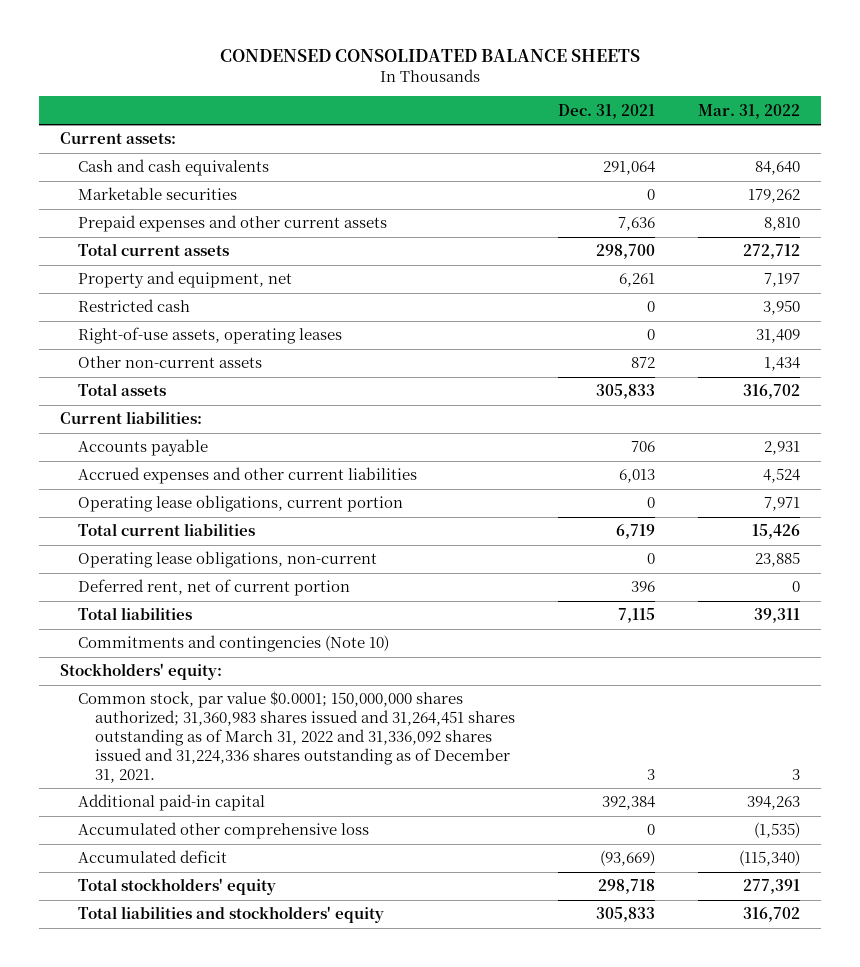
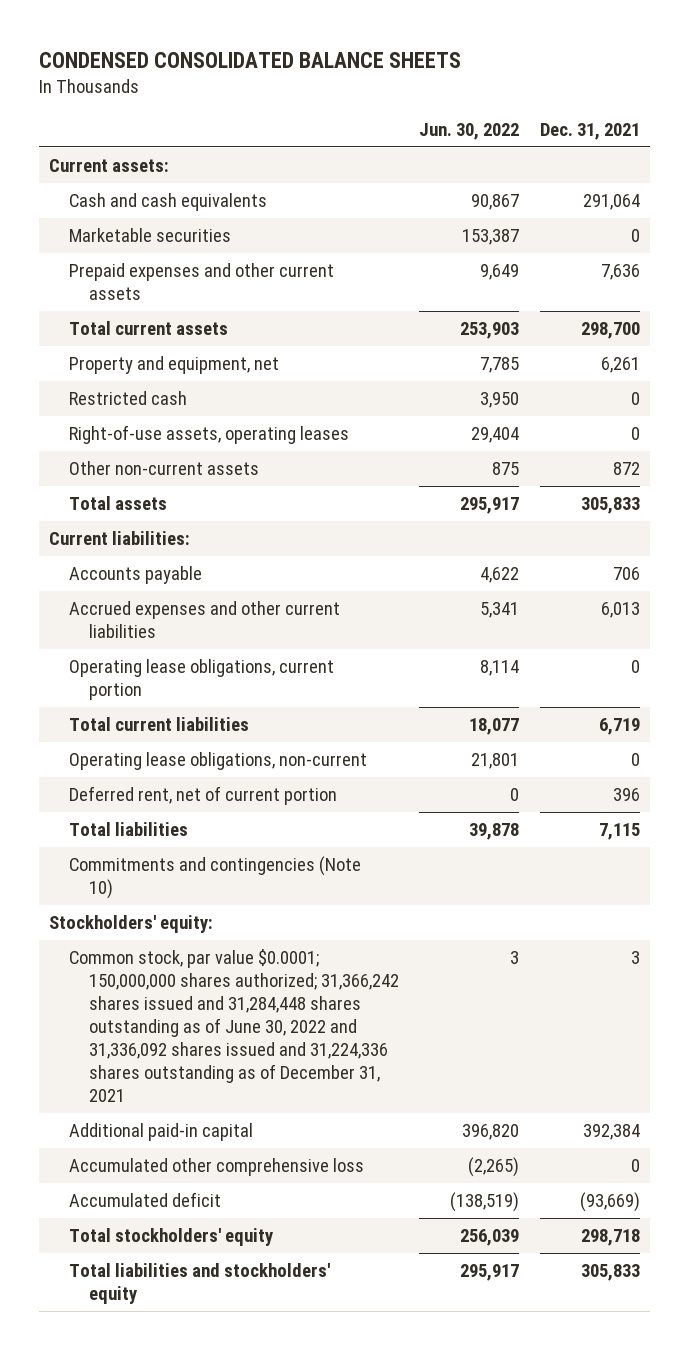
- | Dec. 31, 2021 | Mar. 31, 2022
+ | Jun. 30, 2022 | Dec. 31, 2021
- Common stock, par value $0.0001; 150,000,000 shares authorized; 31,360,983 shares issued and 31,264,451 shares outstanding as of March 31, 2022 and 31,336,092 shares issued and 31,224,336 shares outstanding as of December 31, 2021. | 3 | 3
+ Common stock, par value $0.0001; 150,000,000 shares authorized; 31,366,242 shares issued and 31,284,448 shares outstanding as of June 30, 2022 and 31,336,092 shares issued and 31,224,336 shares outstanding as of December 31, 2021 | 3 | 3

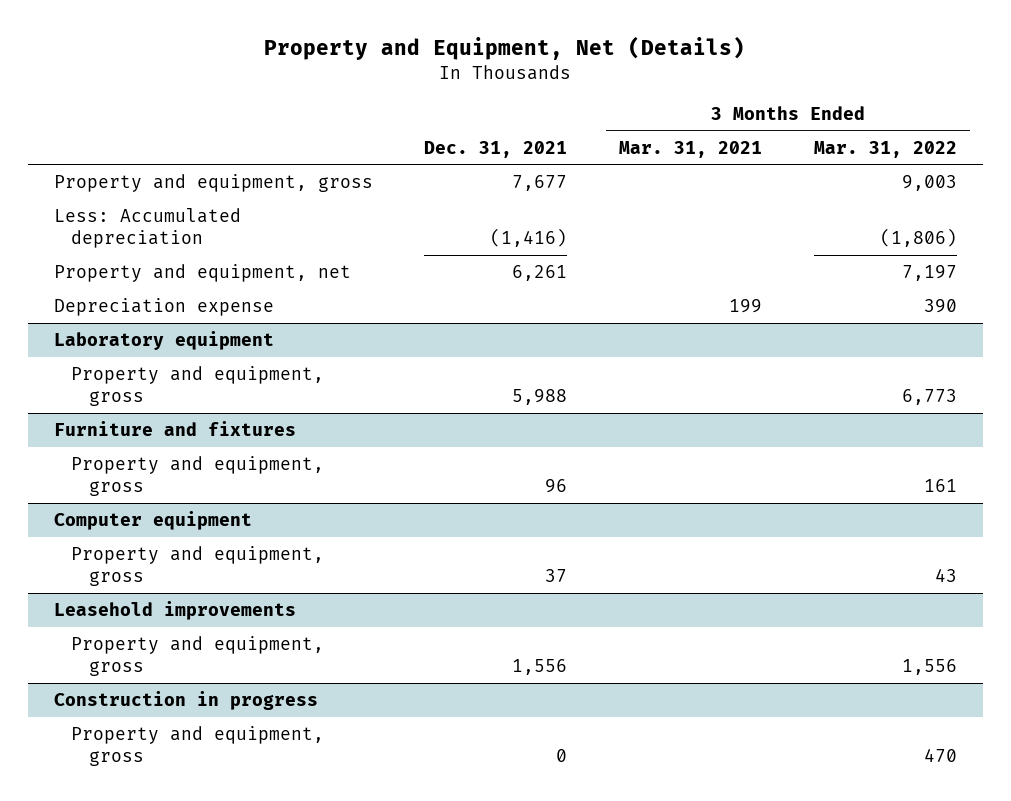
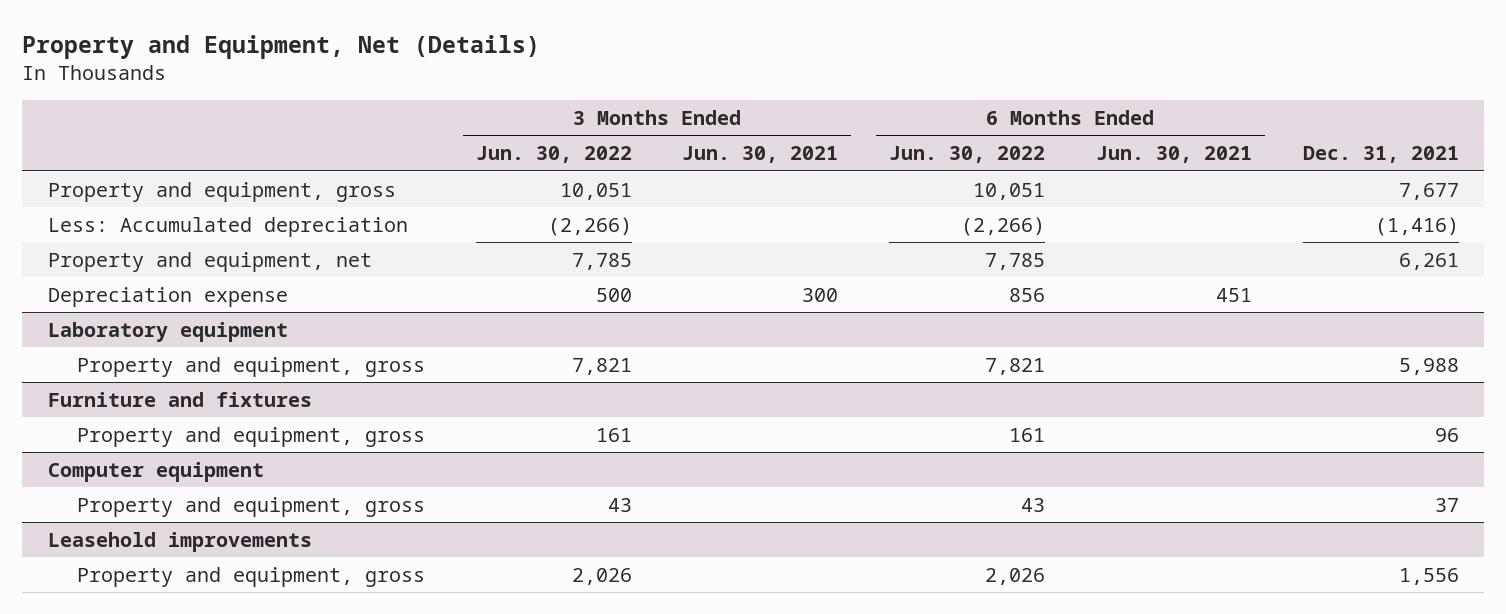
- | Dec. 31, 2021 | 3 Months Ended Mar. 31, 2021 | 3 Months Ended Mar. 31, 2022
+ | 3 Months Ended Jun. 30, 2022 | 3 Months Ended Jun. 30, 2021 | 6 Months Ended Jun. 30, 2022 | 6 Months Ended Jun. 30, 2021 | Dec. 31, 2021
- Construction in progress
- Property and equipment, gross | 0 | | 470

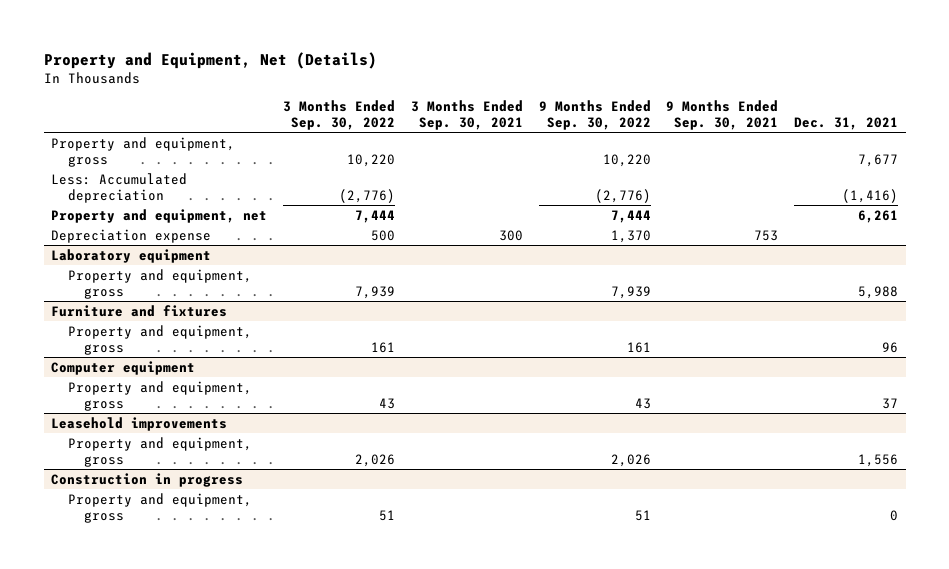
- | 3 Months Ended Jun. 30, 2022 | 3 Months Ended Jun. 30, 2021 | 6 Months Ended Jun. 30, 2022 | 6 Months Ended Jun. 30, 2021 | Dec. 31, 2021
+ | 3 Months Ended Sep. 30, 2022 | 3 Months Ended Sep. 30, 2021 | 9 Months Ended Sep. 30, 2022 | 9 Months Ended Sep. 30, 2021 | Dec. 31, 2021
+ Construction in progress
+ Property and equipment, gross | 51 | | 51 | | 0

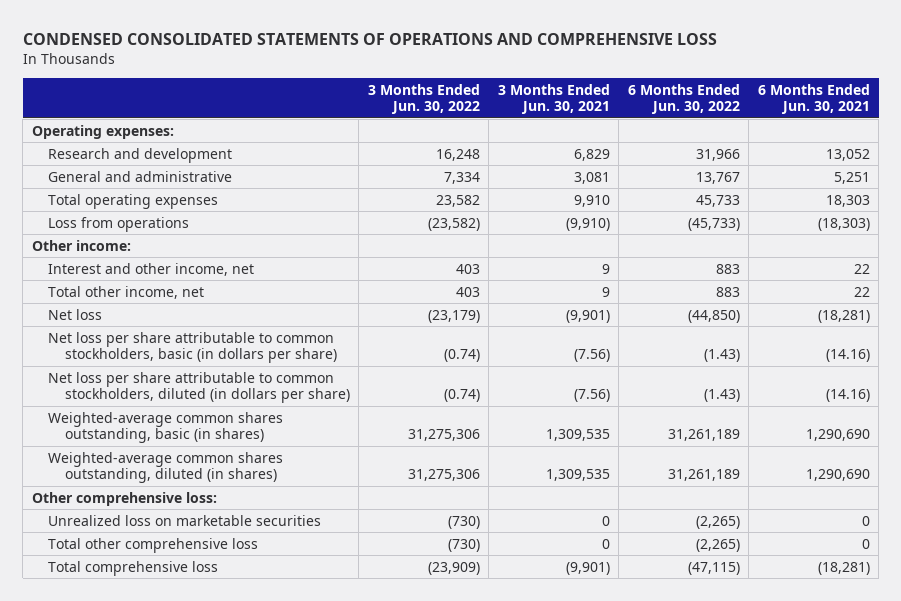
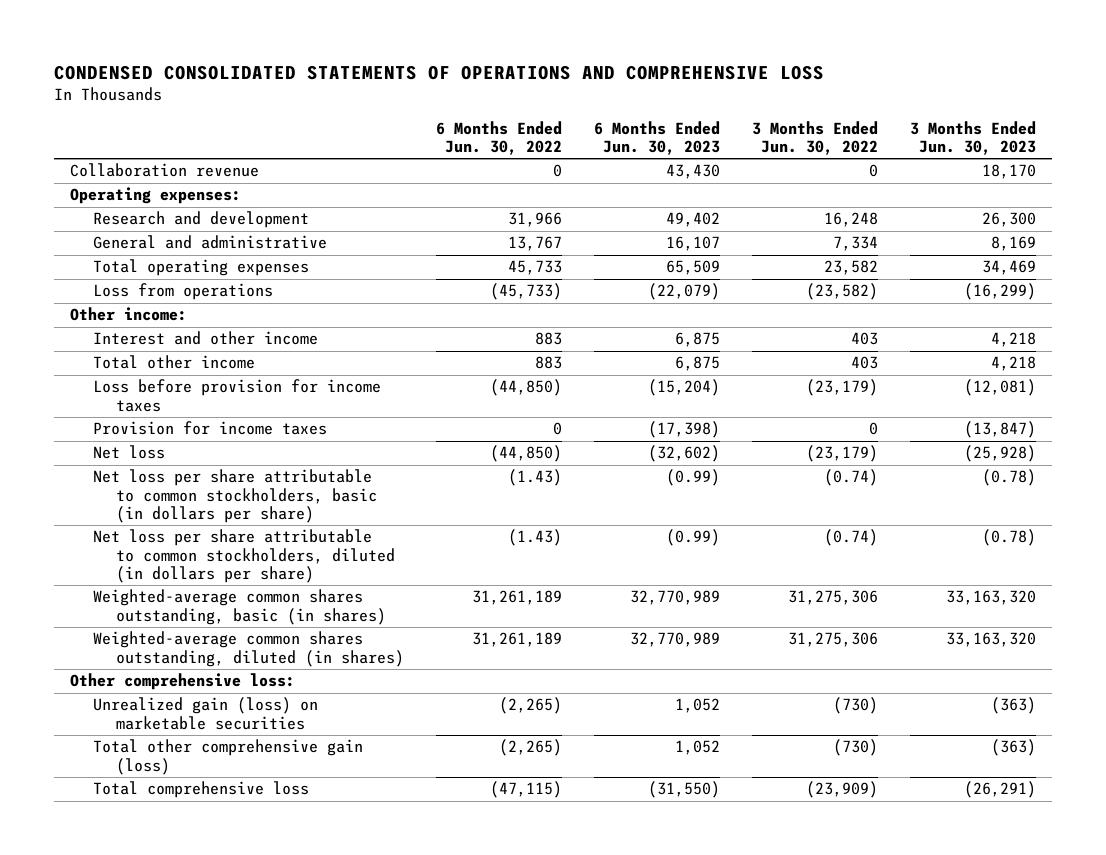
- | 3 Months Ended Jun. 30, 2022 | 3 Months Ended Jun. 30, 2021 | 6 Months Ended Jun. 30, 2022 | 6 Months Ended Jun. 30, 2021
+ | 6 Months Ended Jun. 30, 2022 | 6 Months Ended Jun. 30, 2023 | 3 Months Ended Jun. 30, 2022 | 3 Months Ended Jun. 30, 2023
+ Collaboration revenue | 0 | 43,430 | 0 | 18,170
- Interest and other income, net | 403 | 9 | 883 | 22
- Total other income, net | 403 | 9 | 883 | 22
+ Interest and other income | 883 | 6,875 | 403 | 4,218
+ Total other income | 883 | 6,875 | 403 | 4,218
+ Loss before provision for income taxes | (44,850) | (15,204) | (23,179) | (12,081)
+ Provision for income taxes | 0 | (17,398) | 0 | (13,847)
- Unrealized loss on marketable securities | (730) | 0 | (2,265) | 0
- Total other comprehensive loss | (730) | 0 | (2,265) | 0
+ Unrealized gain (loss) on marketable securities | (2,265) | 1,052 | (730) | (363)
+ Total other comprehensive gain (loss) | (2,265) | 1,052 | (730) | (363)

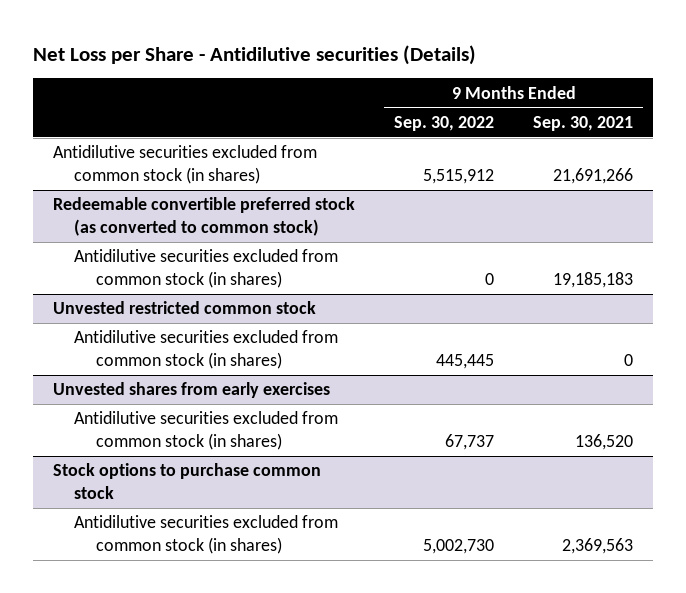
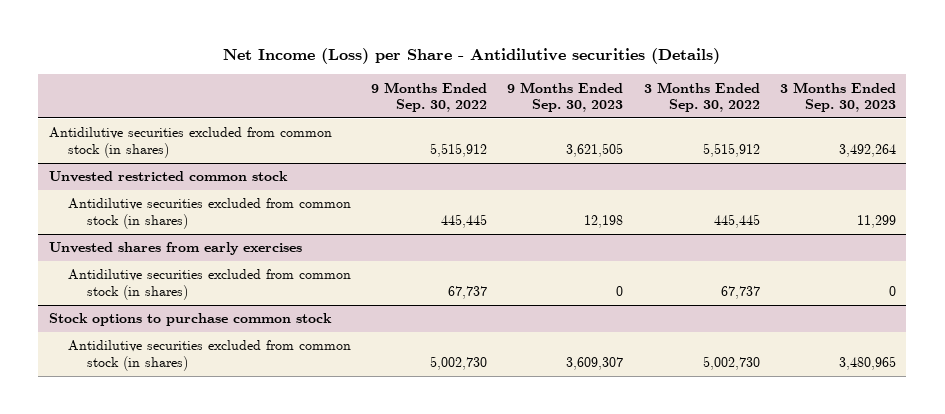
- Net Loss per Share - Antidilutive securities (Details)
+ Net Income (Loss) per Share - Antidilutive securities (Details)
- | 9 Months Ended Sep. 30, 2022 | 9 Months Ended Sep. 30, 2021
+ | 9 Months Ended Sep. 30, 2022 | 9 Months Ended Sep. 30, 2023 | 3 Months Ended Sep. 30, 2022 | 3 Months Ended Sep. 30, 2023
- Redeemable convertible preferred stock (as converted to common stock)
- Antidilutive securities excluded from common stock (in shares) | 0 | 19,185,183

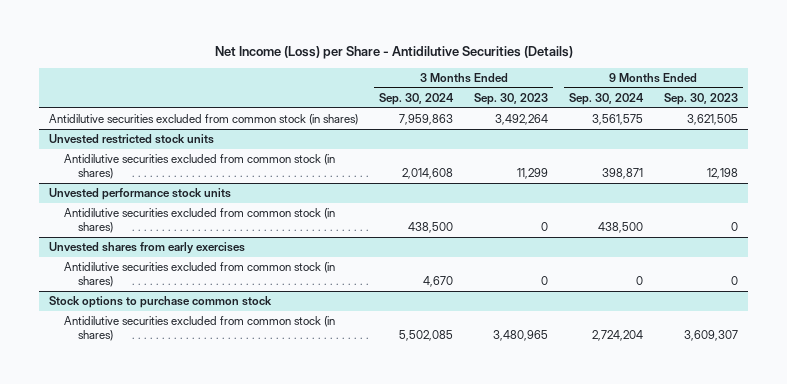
- Net Income (Loss) per Share - Antidilutive securities (Details)
+ Net Income (Loss) per Share - Antidilutive Securities (Details)
- | 9 Months Ended Sep. 30, 2022 | 9 Months Ended Sep. 30, 2023 | 3 Months Ended Sep. 30, 2022 | 3 Months Ended Sep. 30, 2023
+ | 3 Months Ended Sep. 30, 2024 | 3 Months Ended Sep. 30, 2023 | 9 Months Ended Sep. 30, 2024 | 9 Months Ended Sep. 30, 2023
- Unvested restricted common stock
+ Unvested restricted stock units
+ Unvested performance stock units
+ Antidilutive securities excluded from common stock (in shares) | 438,500 | 0 | 438,500 | 0

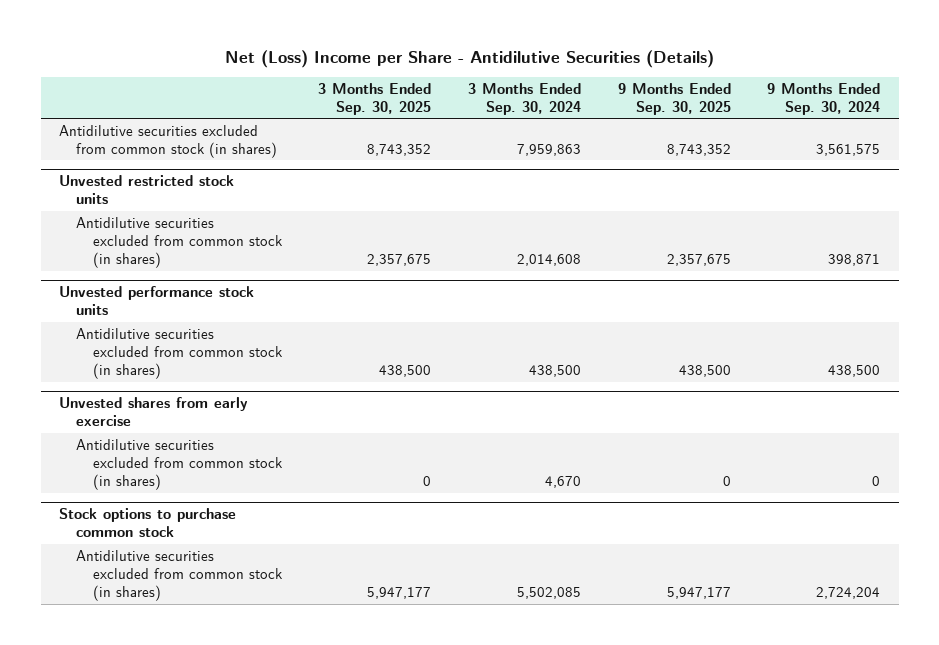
- Net Income (Loss) per Share - Antidilutive Securities (Details)
+ Net (Loss) Income per Share - Antidilutive Securities (Details)
- | 3 Months Ended Sep. 30, 2024 | 3 Months Ended Sep. 30, 2023 | 9 Months Ended Sep. 30, 2024 | 9 Months Ended Sep. 30, 2023
+ | 3 Months Ended Sep. 30, 2025 | 3 Months Ended Sep. 30, 2024 | 9 Months Ended Sep. 30, 2025 | 9 Months Ended Sep. 30, 2024
- Unvested shares from early exercises
+ Unvested shares from early exercise

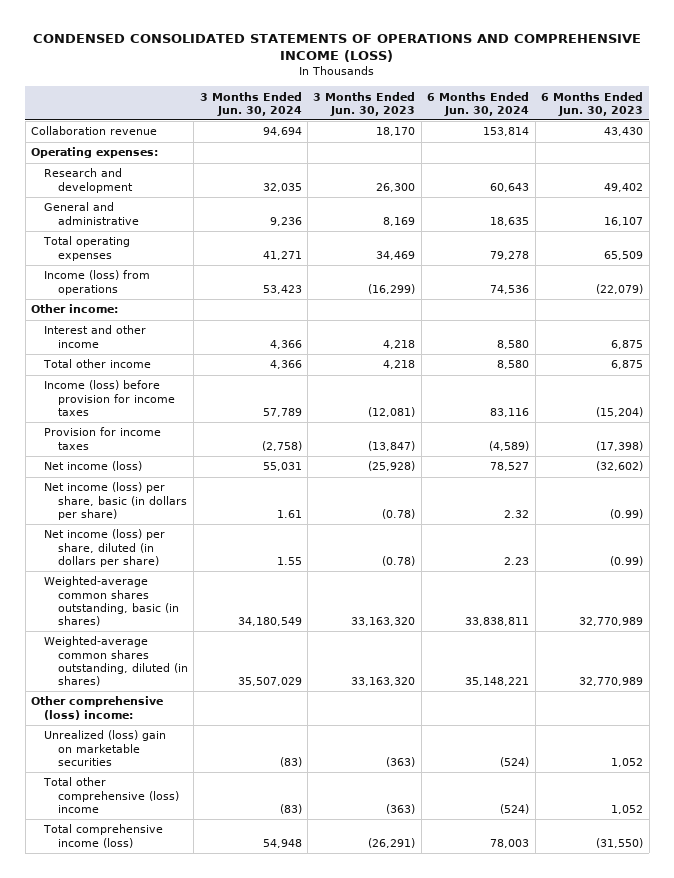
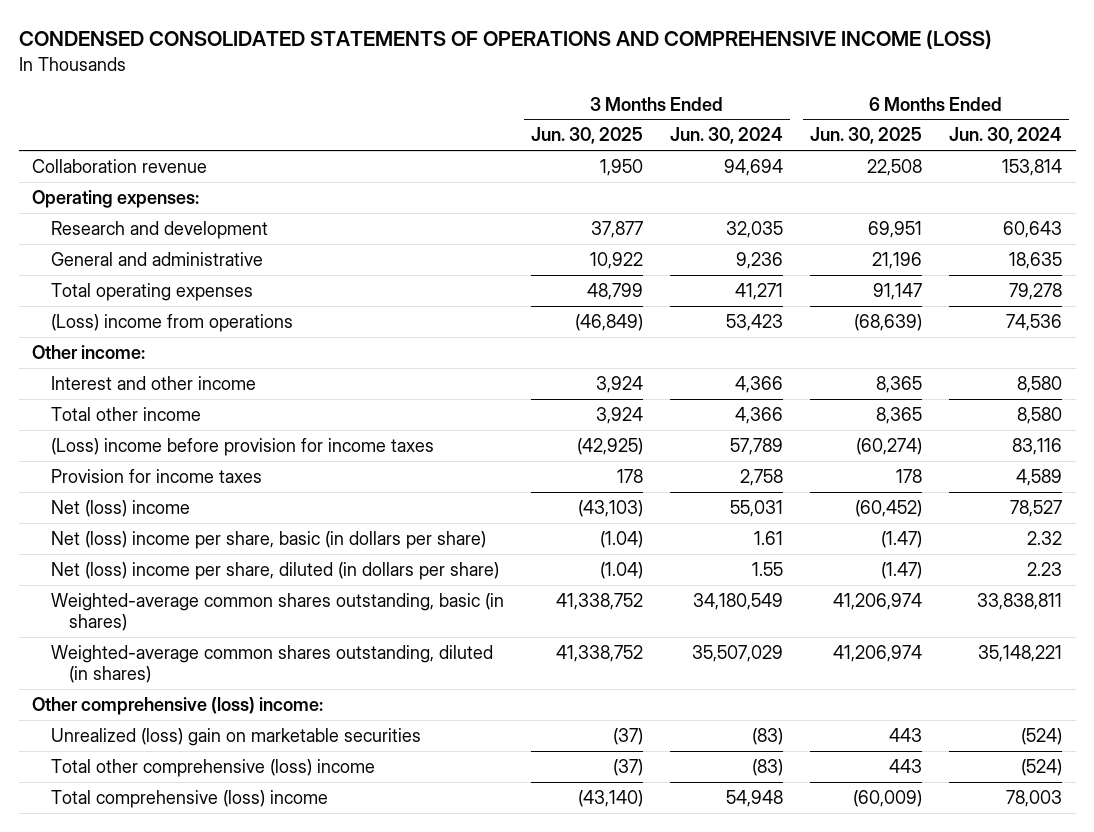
- | 3 Months Ended Jun. 30, 2024 | 3 Months Ended Jun. 30, 2023 | 6 Months Ended Jun. 30, 2024 | 6 Months Ended Jun. 30, 2023
+ | 3 Months Ended Jun. 30, 2025 | 3 Months Ended Jun. 30, 2024 | 6 Months Ended Jun. 30, 2025 | 6 Months Ended Jun. 30, 2024
- Income (loss) from operations | 53,423 | (16,299) | 74,536 | (22,079)
+ (Loss) income from operations | (46,849) | 53,423 | (68,639) | 74,536
- Income (loss) before provision for income taxes | 57,789 | (12,081) | 83,116 | (15,204)
- Provision for income taxes | (2,758) | (13,847) | (4,589) | (17,398)
- Net income (loss) | 55,031 | (25,928) | 78,527 | (32,602)
- Net income (loss) per share, basic (in dollars per share) | 1.61 | (0.78) | 2.32 | (0.99)
- Net income (loss) per share, diluted (in dollars per share) | 1.55 | (0.78) | 2.23 | (0.99)
+ (Loss) income before provision for income taxes | (42,925) | 57,789 | (60,274) | 83,116
+ Provision for income taxes | 178 | 2,758 | 178 | 4,589
+ Net (loss) income | (43,103) | 55,031 | (60,452) | 78,527
+ Net (loss) income per share, basic (in dollars per share) | (1.04) | 1.61 | (1.47) | 2.32
+ Net (loss) income per share, diluted (in dollars per share) | (1.04) | 1.55 | (1.47) | 2.23
- Total comprehensive income (loss) | 54,948 | (26,291) | 78,003 | (31,550)
+ Total comprehensive (loss) income | (43,140) | 54,948 | (60,009) | 78,003

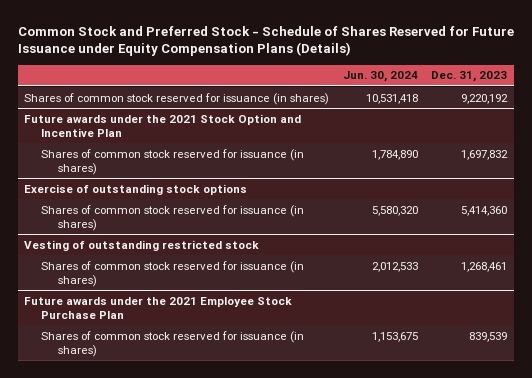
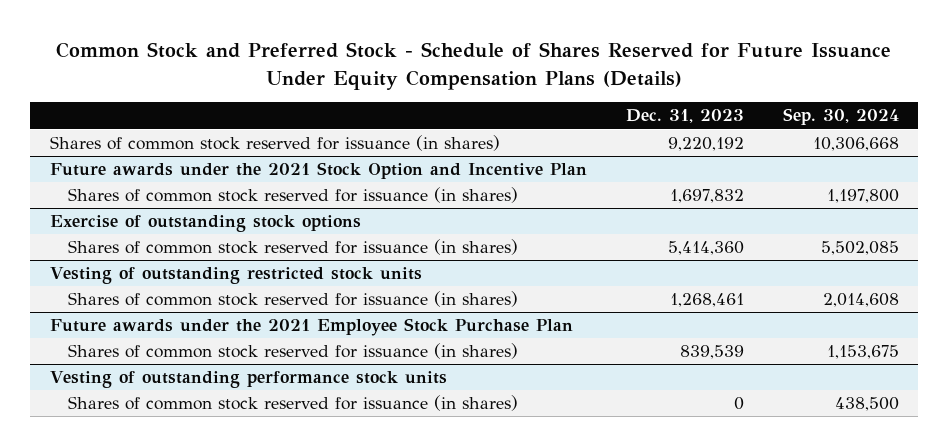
- Common Stock and Preferred Stock - Schedule of Shares Reserved for Future Issuance under Equity Compensation Plans (Details)
+ Common Stock and Preferred Stock - Schedule of Shares Reserved for Future Issuance Under Equity Compensation Plans (Details)
- | Jun. 30, 2024 | Dec. 31, 2023
+ | Dec. 31, 2023 | Sep. 30, 2024
- Vesting of outstanding restricted stock
+ Vesting of outstanding restricted stock units
+ Vesting of outstanding performance stock units
+ Shares of common stock reserved for issuance (in shares) | 0 | 438,500

